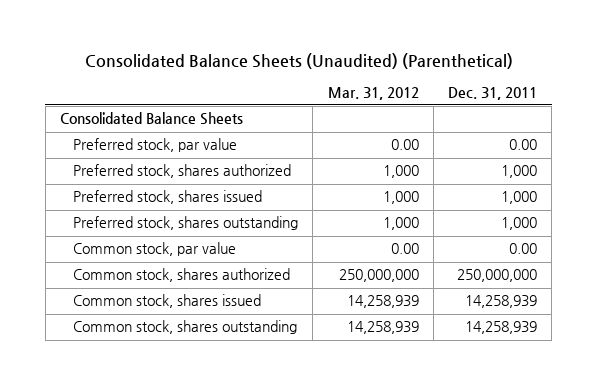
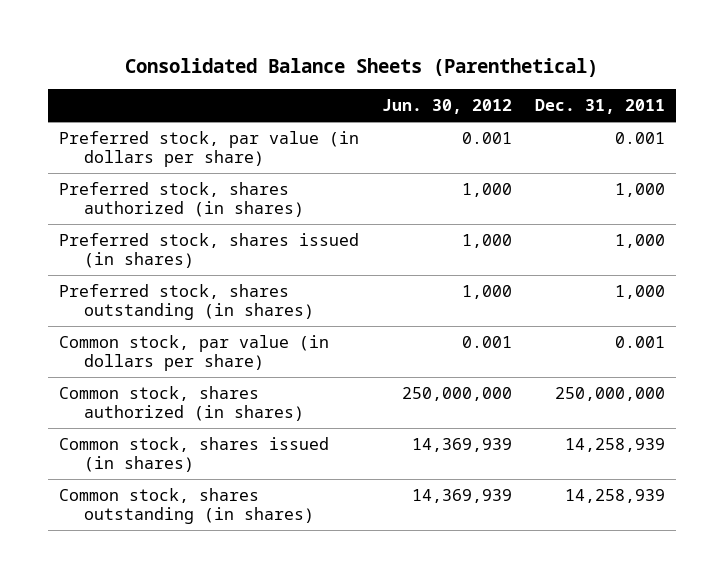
- Consolidated Balance Sheets (Unaudited) (Parenthetical)
+ Consolidated Balance Sheets (Parenthetical)
- | Mar. 31, 2012 | Dec. 31, 2011
+ | Jun. 30, 2012 | Dec. 31, 2011
- Consolidated Balance Sheets
- Preferred stock, par value | 0.00 | 0.00
- Preferred stock, shares authorized | 1,000 | 1,000
- Preferred stock, shares issued | 1,000 | 1,000
- Preferred stock, shares outstanding | 1,000 | 1,000
- Common stock, par value | 0.00 | 0.00
- Common stock, shares authorized | 250,000,000 | 250,000,000
- Common stock, shares issued | 14,258,939 | 14,258,939
- Common stock, shares outstanding | 14,258,939 | 14,258,939
+ Preferred stock, par value (in dollars per share) | 0.001 | 0.001
+ Preferred stock, shares authorized (in shares) | 1,000 | 1,000
+ Preferred stock, shares issued (in shares) | 1,000 | 1,000
+ Preferred stock, shares outstanding (in shares) | 1,000 | 1,000
+ Common stock, par value (in dollars per share) | 0.001 | 0.001
+ Common stock, shares authorized (in shares) | 250,000,000 | 250,000,000
+ Common stock, shares issued (in shares) | 14,369,939 | 14,258,939
+ Common stock, shares outstanding (in shares) | 14,369,939 | 14,258,939

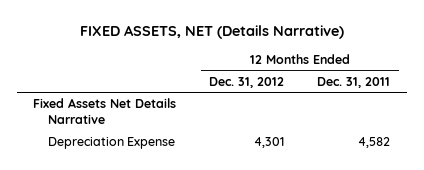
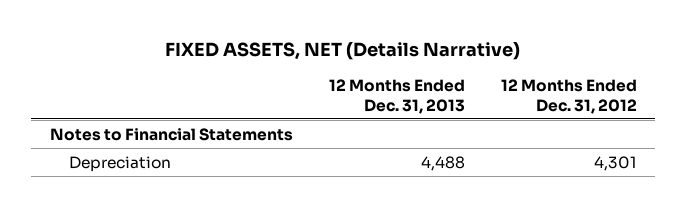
- | 12 Months Ended Dec. 31, 2012 | 12 Months Ended Dec. 31, 2011
+ | 12 Months Ended Dec. 31, 2013 | 12 Months Ended Dec. 31, 2012
- Fixed Assets Net Details Narrative
- Depreciation Expense | 4,301 | 4,582
+ Notes to Financial Statements
+ Depreciation | 4,488 | 4,301

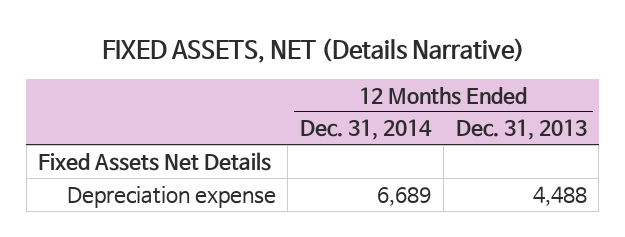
- | 12 Months Ended Dec. 31, 2013 | 12 Months Ended Dec. 31, 2012
+ | 12 Months Ended Dec. 31, 2014 | 12 Months Ended Dec. 31, 2013
- Notes to Financial Statements
- Depreciation | 4,488 | 4,301
+ Fixed Assets Net Details
+ Depreciation expense | 6,689 | 4,488

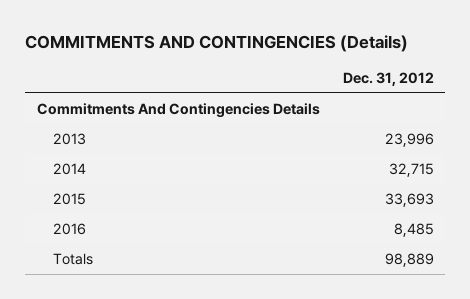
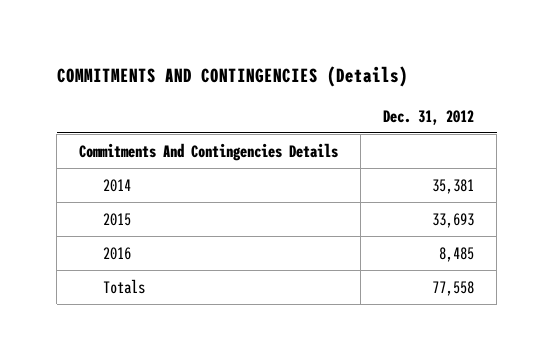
- 2013 | 23,996
- 2014 | 32,715
+ 2014 | 35,381
- Totals | 98,889
+ Totals | 77,558

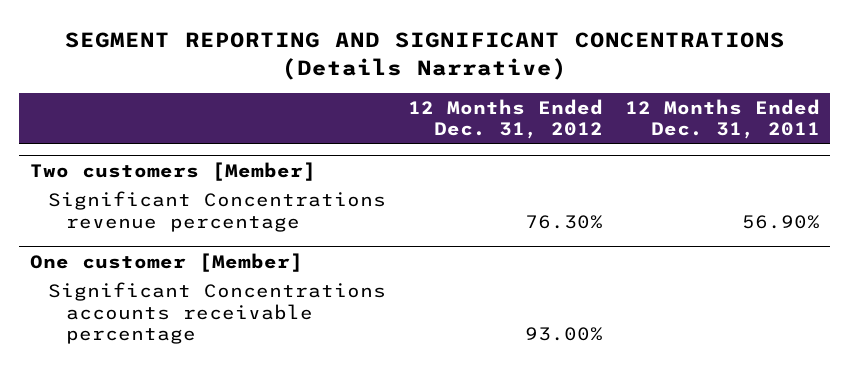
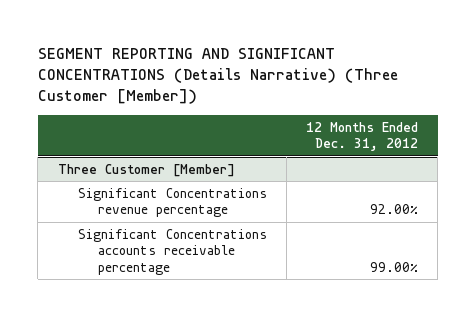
- SEGMENT REPORTING AND SIGNIFICANT CONCENTRATIONS (Details Narrative)
+ SEGMENT REPORTING AND SIGNIFICANT CONCENTRATIONS (Details Narrative) (Three Customer [Member])
- | 12 Months Ended Dec. 31, 2012 | 12 Months Ended Dec. 31, 2011
+ | 12 Months Ended Dec. 31, 2012
- Two customers [Member]
- Significant Concentrations revenue percentage | 76.30% | 56.90%
- One customer [Member]
- Significant Concentrations accounts receivable percentage | 93.00% |
+ Three Customer [Member]
+ Significant Concentrations revenue percentage | 92.00%
+ Significant Concentrations accounts receivable percentage | 99.00%

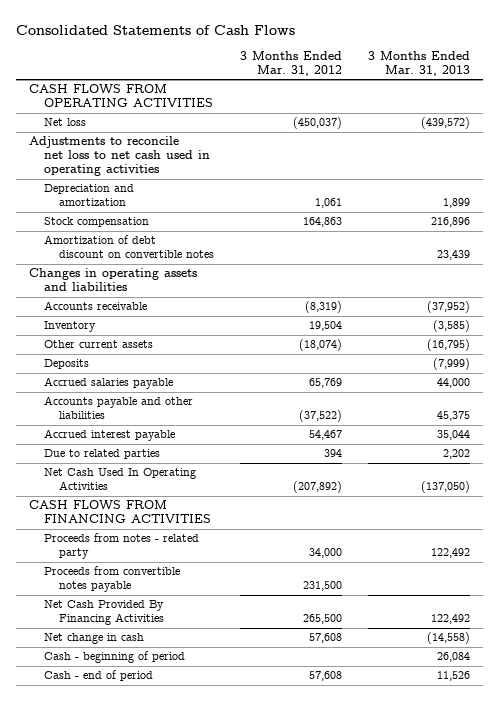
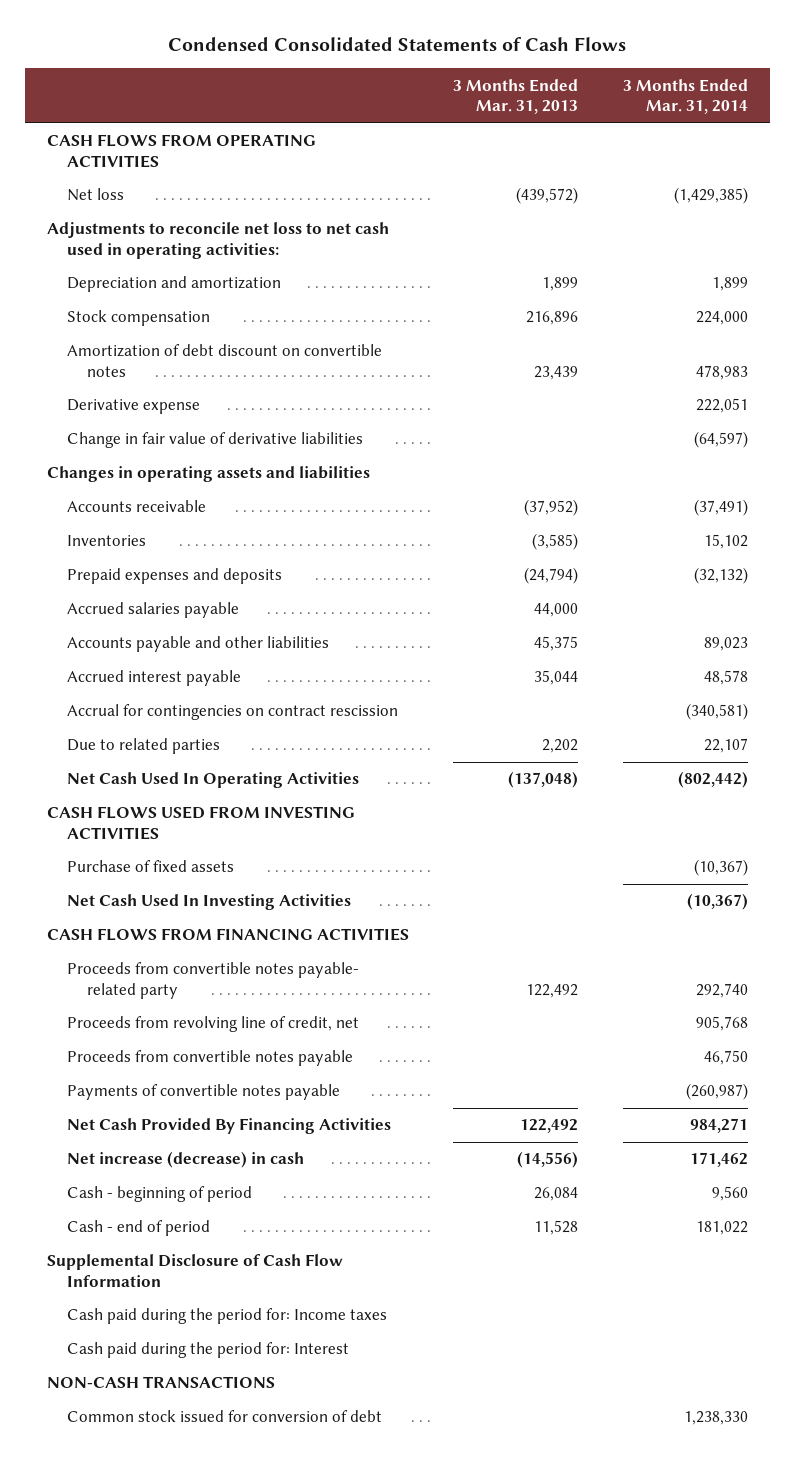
- Consolidated Statements of Cash Flows
+ Condensed Consolidated Statements of Cash Flows
- | 3 Months Ended Mar. 31, 2012 | 3 Months Ended Mar. 31, 2013
+ | 3 Months Ended Mar. 31, 2013 | 3 Months Ended Mar. 31, 2014
- Adjustments to reconcile net loss to net cash used in operating activities
+ Adjustments to reconcile net loss to net cash used in operating activities:
+ Derivative expense | | 222,051
+ Change in fair value of derivative liabilities | | (64,597)
- Inventory | 19,504 | (3,585)
- Other current assets | (18,074) | (16,795)
- Deposits | | (7,999)
+ Inventories | (3,585) | 15,102
+ Prepaid expenses and deposits | (24,794) | (32,132)
+ Accrual for contingencies on contract rescission | | (340,581)
- Net Cash Used In Operating Activities | (207,892) | (137,050)
+ Net Cash Used In Operating Activities | (137,048) | (802,442)
+ CASH FLOWS USED FROM INVESTING ACTIVITIES
+ Purchase of fixed assets | | (10,367)
+ Net Cash Used In Investing Activities | | (10,367)
- Proceeds from notes - related party | 34,000 | 122,492
+ Proceeds from convertible notes payable- related party | 122,492 | 292,740
+ Proceeds from revolving line of credit, net | | 905,768
+ Payments of convertible notes payable | | (260,987)
- Net change in cash | 57,608 | (14,558)
+ Net increase (decrease) in cash | (14,556) | 171,462
- Cash - end of period | 57,608 | 11,526
+ Cash - end of period | 11,528 | 181,022
+ Supplemental Disclosure of Cash Flow Information
+ Cash paid during the period for: Income taxes
+ Cash paid during the period for: Interest
+ NON-CASH TRANSACTIONS
+ Common stock issued for conversion of debt | | 1,238,330

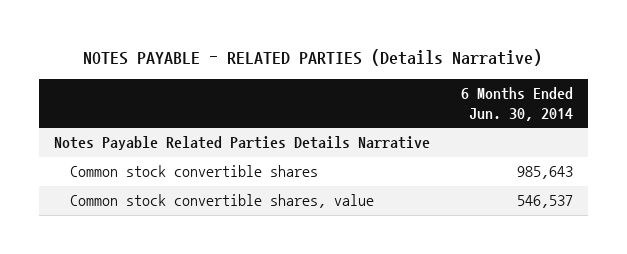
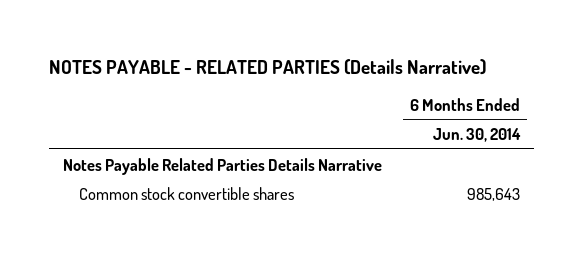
- Common stock convertible shares, value | 546,537

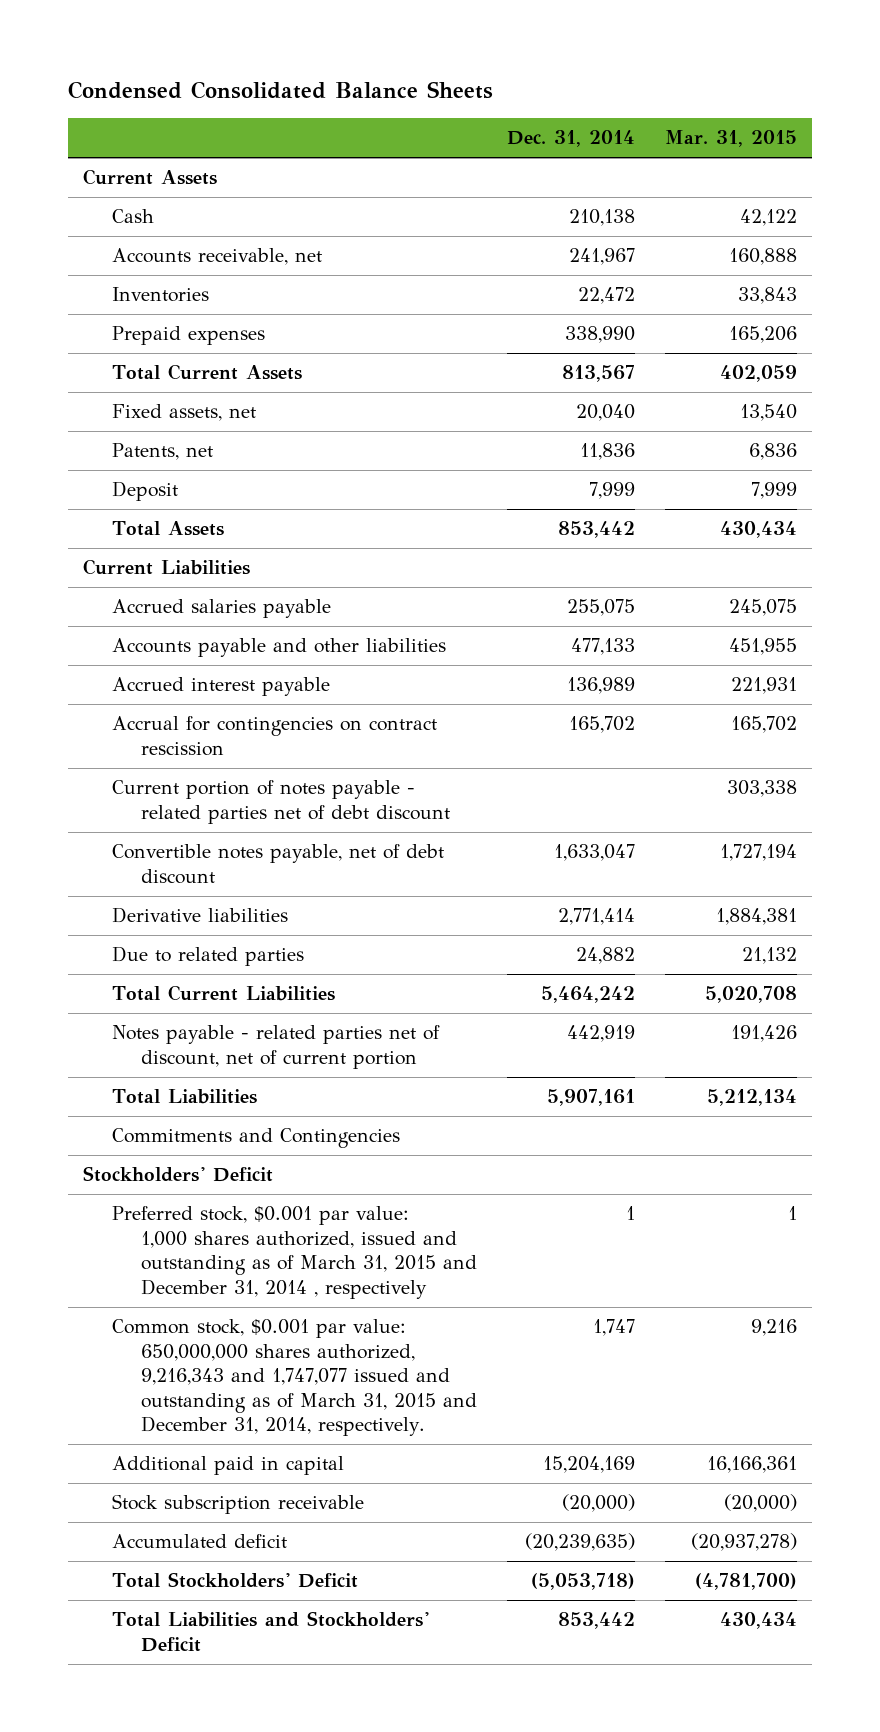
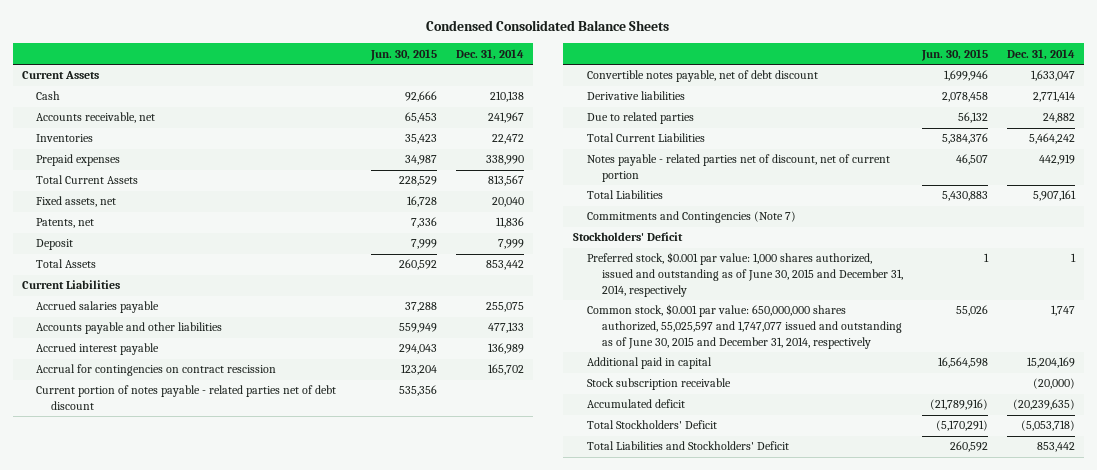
- | Dec. 31, 2014 | Mar. 31, 2015
+ | Jun. 30, 2015 | Dec. 31, 2014
- Commitments and Contingencies
+ Commitments and Contingencies (Note 7)
- Preferred stock, $0.001 par value: 1,000 shares authorized, issued and outstanding as of March 31, 2015 and December 31, 2014 , respectively | 1 | 1
- Common stock, $0.001 par value: 650,000,000 shares authorized, 9,216,343 and 1,747,077 issued and outstanding as of March 31, 2015 and December 31, 2014, respectively. | 1,747 | 9,216
+ Preferred stock, $0.001 par value: 1,000 shares authorized, issued and outstanding as of June 30, 2015 and December 31, 2014, respectively | 1 | 1
+ Common stock, $0.001 par value: 650,000,000 shares authorized, 55,025,597 and 1,747,077 issued and outstanding as of June 30, 2015 and December 31, 2014, respectively | 55,026 | 1,747

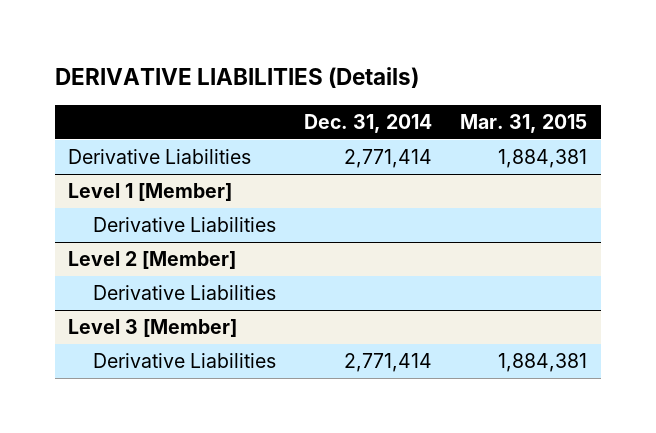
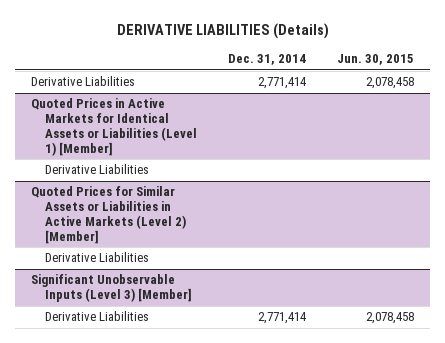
- | Dec. 31, 2014 | Mar. 31, 2015
+ | Dec. 31, 2014 | Jun. 30, 2015
- Level 1 [Member]
+ Quoted Prices in Active Markets for Identical Assets or Liabilities (Level 1) [Member]
- Level 2 [Member]
+ Quoted Prices for Similar Assets or Liabilities in Active Markets (Level 2) [Member]
- Level 3 [Member]
+ Significant Unobservable Inputs (Level 3) [Member]

